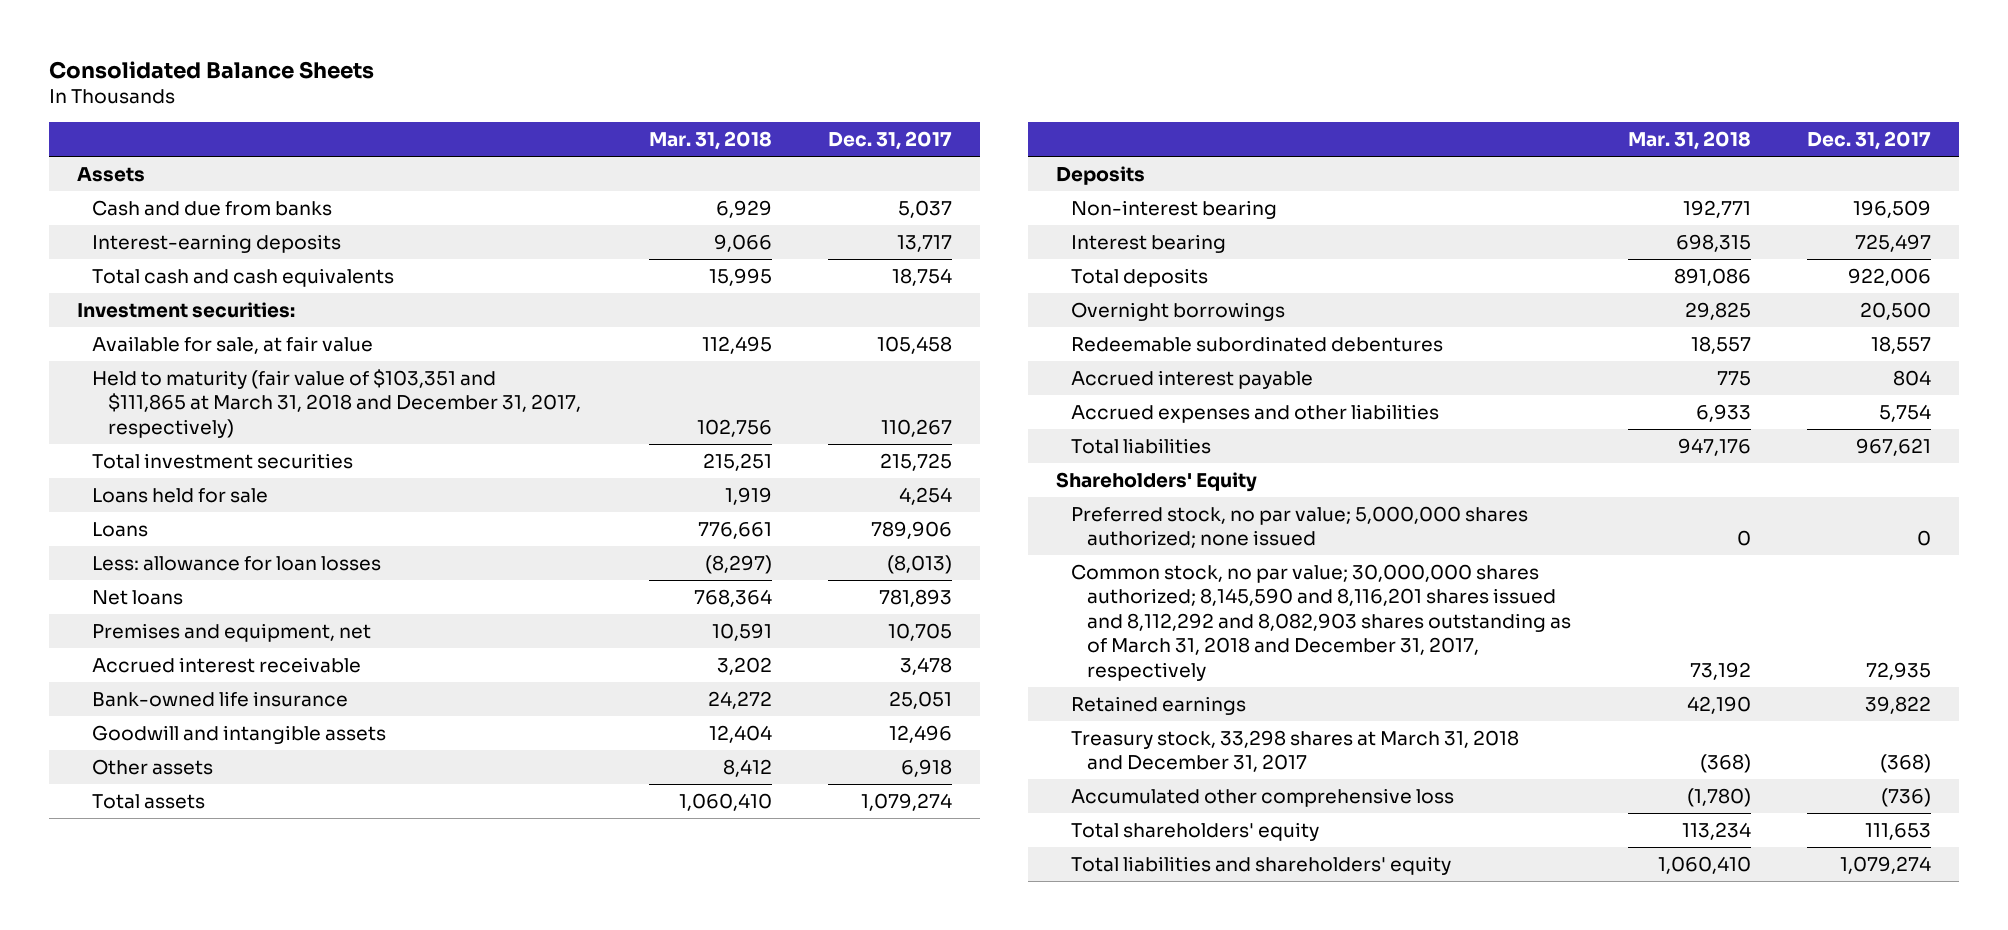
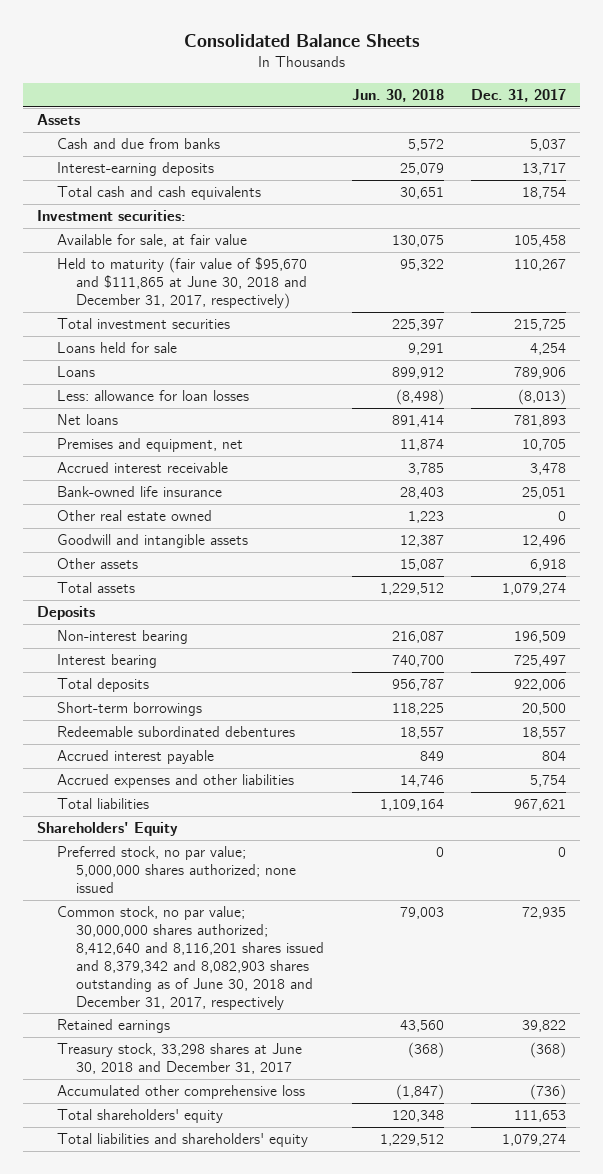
- | Mar. 31, 2018 | Dec. 31, 2017
+ | Jun. 30, 2018 | Dec. 31, 2017
- Held to maturity (fair value of $103,351 and $111,865 at March 31, 2018 and December 31, 2017, respectively) | 102,756 | 110,267
+ Held to maturity (fair value of $95,670 and $111,865 at June 30, 2018 and December 31, 2017, respectively) | 95,322 | 110,267
+ Other real estate owned | 1,223 | 0
- Overnight borrowings | 29,825 | 20,500
+ Short-term borrowings | 118,225 | 20,500
- Common stock, no par value; 30,000,000 shares authorized; 8,145,590 and 8,116,201 shares issued and 8,112,292 and 8,082,903 shares outstanding as of March 31, 2018 and December 31, 2017, respectively | 73,192 | 72,935
+ Common stock, no par value; 30,000,000 shares authorized; 8,412,640 and 8,116,201 shares issued and 8,379,342 and 8,082,903 shares outstanding as of June 30, 2018 and December 31, 2017, respectively | 79,003 | 72,935
- Treasury stock, 33,298 shares at March 31, 2018 and December 31, 2017 | (368) | (368)
+ Treasury stock, 33,298 shares at June 30, 2018 and December 31, 2017 | (368) | (368)

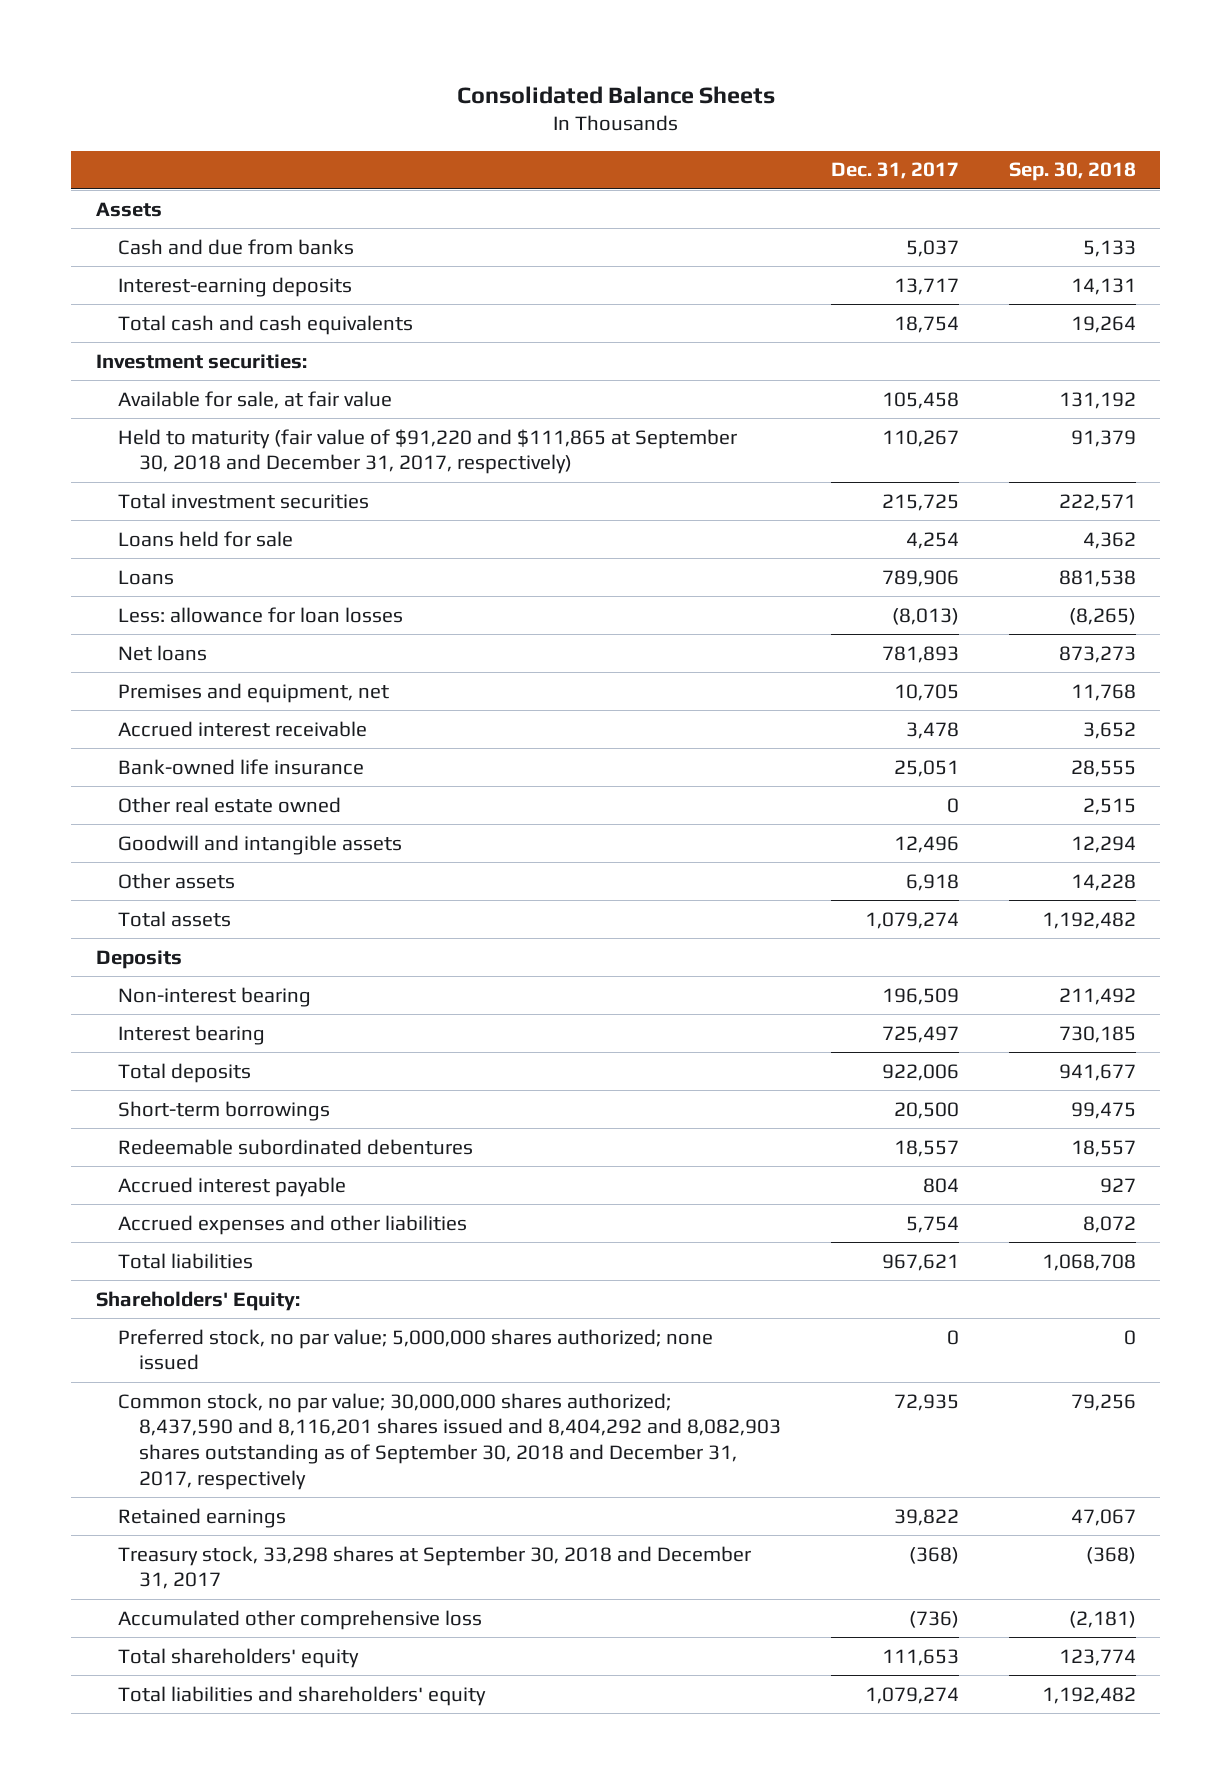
- | Jun. 30, 2018 | Dec. 31, 2017
+ | Dec. 31, 2017 | Sep. 30, 2018
- Held to maturity (fair value of $95,670 and $111,865 at June 30, 2018 and December 31, 2017, respectively) | 95,322 | 110,267
+ Held to maturity (fair value of $91,220 and $111,865 at September 30, 2018 and December 31, 2017, respectively) | 110,267 | 91,379
- Shareholders' Equity
+ Shareholders' Equity:
- Common stock, no par value; 30,000,000 shares authorized; 8,412,640 and 8,116,201 shares issued and 8,379,342 and 8,082,903 shares outstanding as of June 30, 2018 and December 31, 2017, respectively | 79,003 | 72,935
+ Common stock, no par value; 30,000,000 shares authorized; 8,437,590 and 8,116,201 shares issued and 8,404,292 and 8,082,903 shares outstanding as of September 30, 2018 and December 31, 2017, respectively | 72,935 | 79,256
- Treasury stock, 33,298 shares at June 30, 2018 and December 31, 2017 | (368) | (368)
+ Treasury stock, 33,298 shares at September 30, 2018 and December 31, 2017 | (368) | (368)

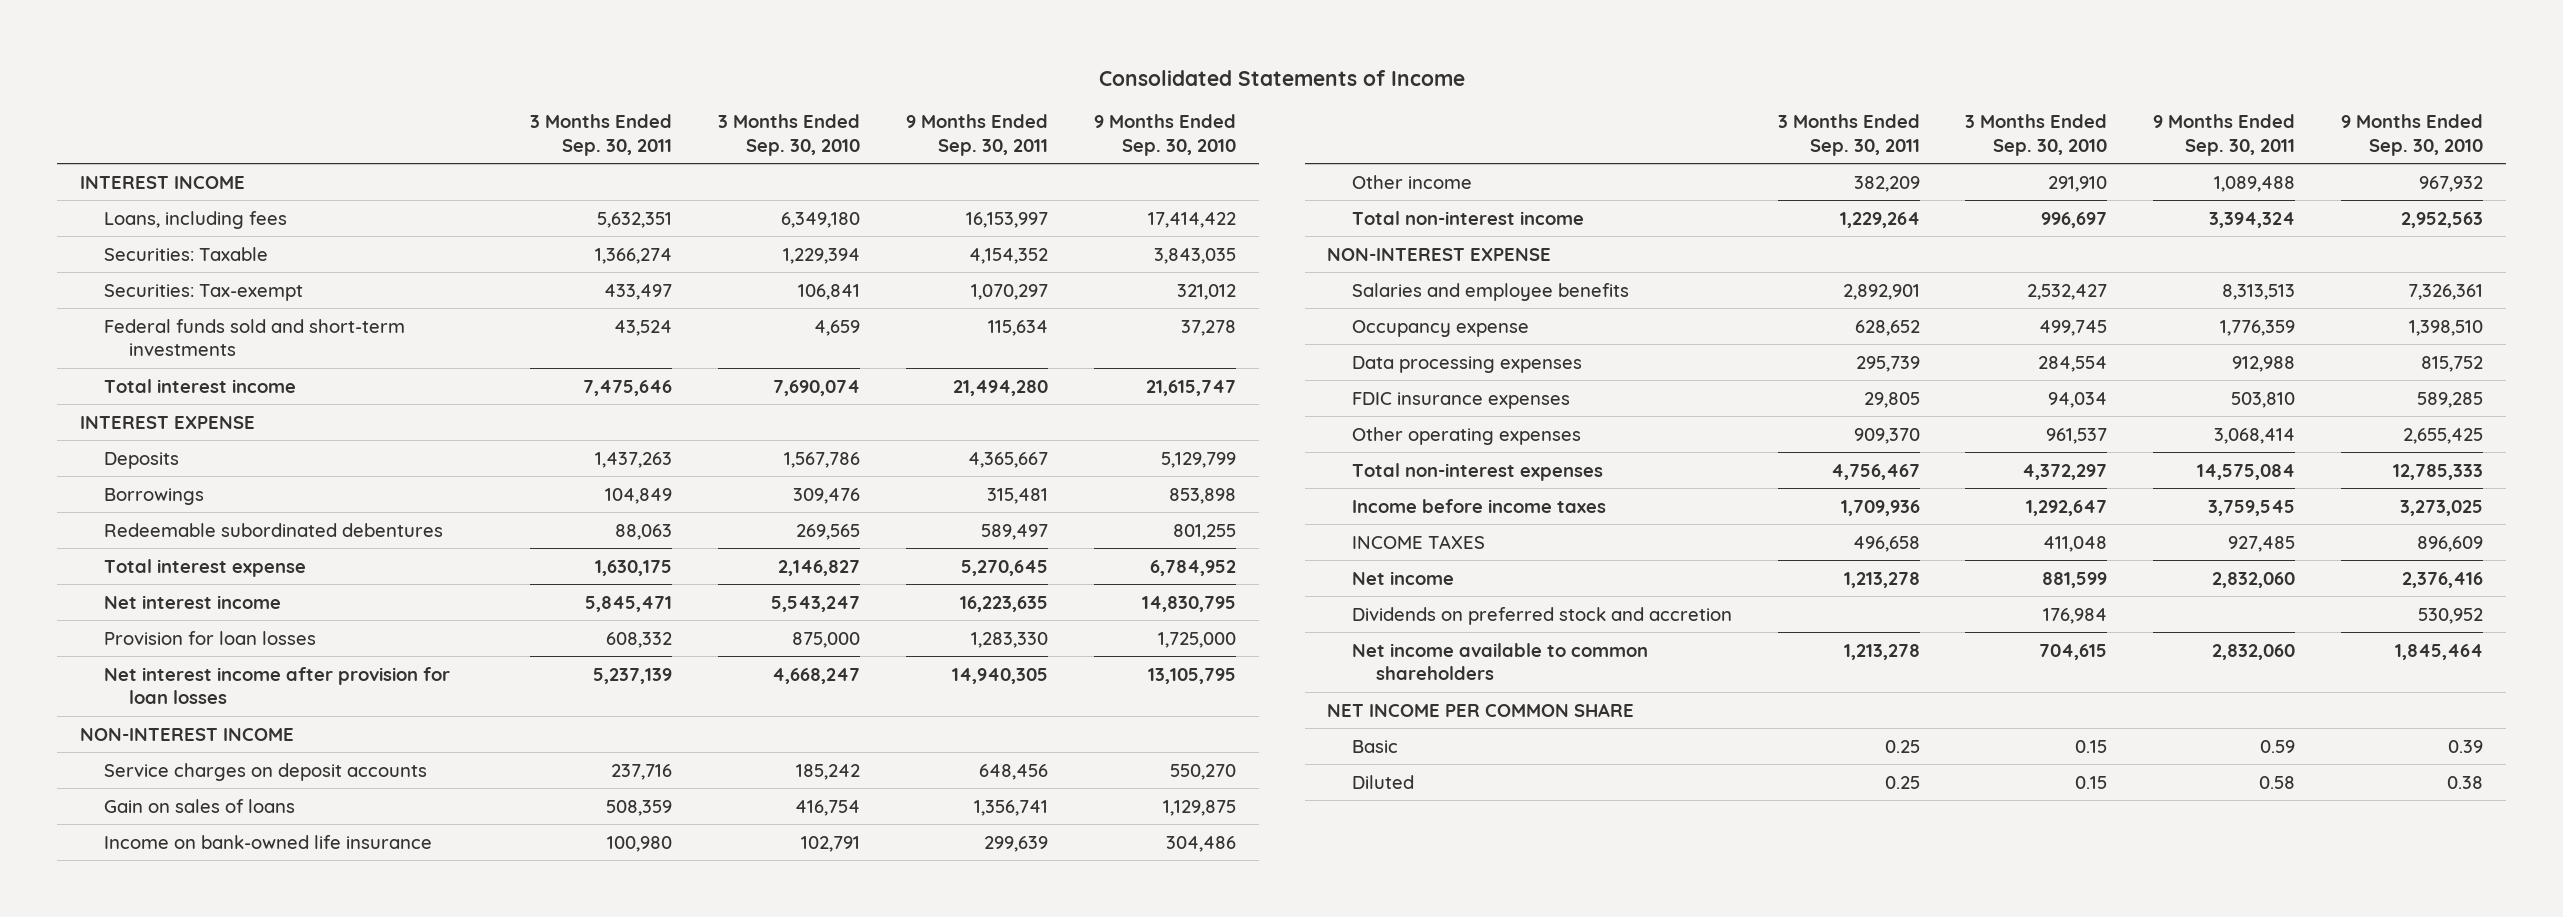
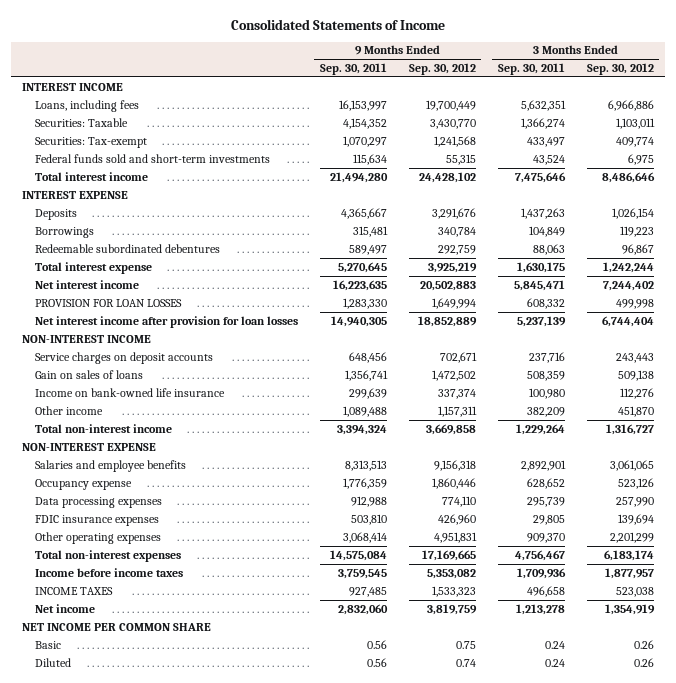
- | 3 Months Ended Sep. 30, 2011 | 3 Months Ended Sep. 30, 2010 | 9 Months Ended Sep. 30, 2011 | 9 Months Ended Sep. 30, 2010
+ | 9 Months Ended Sep. 30, 2011 | 9 Months Ended Sep. 30, 2012 | 3 Months Ended Sep. 30, 2011 | 3 Months Ended Sep. 30, 2012
- Provision for loan losses | 608,332 | 875,000 | 1,283,330 | 1,725,000
+ PROVISION FOR LOAN LOSSES | 1,283,330 | 1,649,994 | 608,332 | 499,998
- Dividends on preferred stock and accretion | | 176,984 | | 530,952
- Net income available to common shareholders | 1,213,278 | 704,615 | 2,832,060 | 1,845,464
- Basic | 0.25 | 0.15 | 0.59 | 0.39
- Diluted | 0.25 | 0.15 | 0.58 | 0.38
+ Basic | 0.56 | 0.75 | 0.24 | 0.26
+ Diluted | 0.56 | 0.74 | 0.24 | 0.26

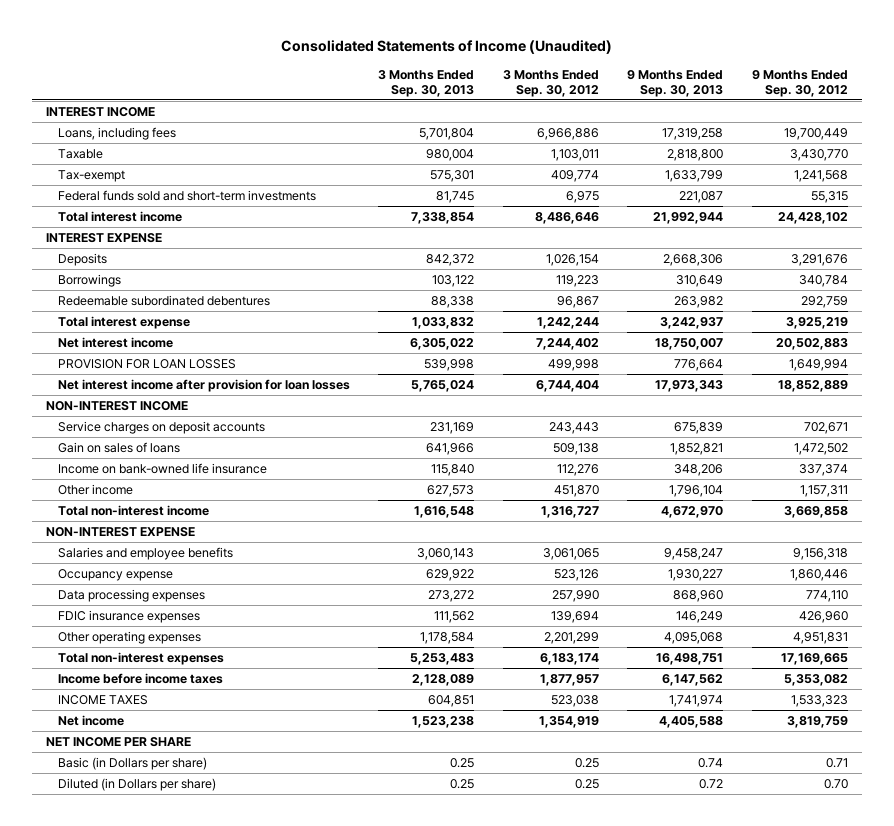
- Consolidated Statements of Income
+ Consolidated Statements of Income (Unaudited)
- | 9 Months Ended Sep. 30, 2011 | 9 Months Ended Sep. 30, 2012 | 3 Months Ended Sep. 30, 2011 | 3 Months Ended Sep. 30, 2012
+ | 3 Months Ended Sep. 30, 2013 | 3 Months Ended Sep. 30, 2012 | 9 Months Ended Sep. 30, 2013 | 9 Months Ended Sep. 30, 2012
- Securities: Taxable | 4,154,352 | 3,430,770 | 1,366,274 | 1,103,011
- Securities: Tax-exempt | 1,070,297 | 1,241,568 | 433,497 | 409,774
+ Taxable | 980,004 | 1,103,011 | 2,818,800 | 3,430,770
+ Tax-exempt | 575,301 | 409,774 | 1,633,799 | 1,241,568
- NET INCOME PER COMMON SHARE
- Basic | 0.56 | 0.75 | 0.24 | 0.26
- Diluted | 0.56 | 0.74 | 0.24 | 0.26
+ NET INCOME PER SHARE
+ Basic (in Dollars per share) | 0.25 | 0.25 | 0.74 | 0.71
+ Diluted (in Dollars per share) | 0.25 | 0.25 | 0.72 | 0.70

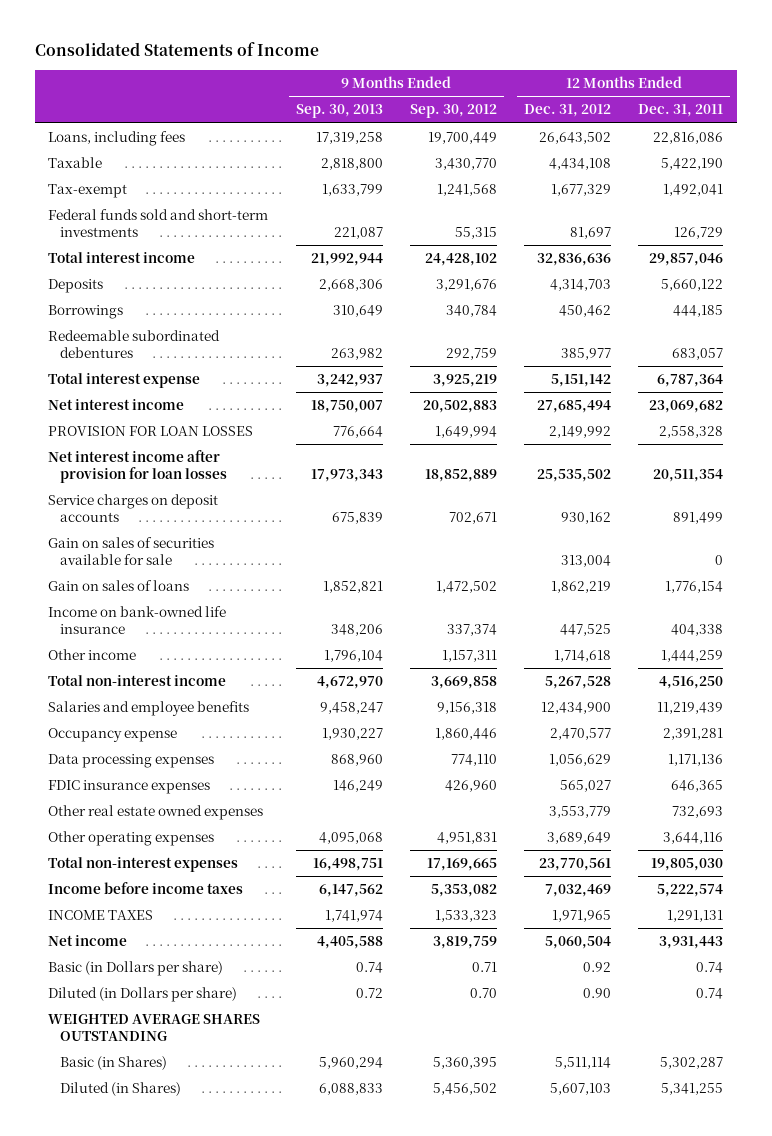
- Consolidated Statements of Income (Unaudited)
+ Consolidated Statements of Income
- | 3 Months Ended Sep. 30, 2013 | 3 Months Ended Sep. 30, 2012 | 9 Months Ended Sep. 30, 2013 | 9 Months Ended Sep. 30, 2012
+ | 9 Months Ended Sep. 30, 2013 | 9 Months Ended Sep. 30, 2012 | 12 Months Ended Dec. 31, 2012 | 12 Months Ended Dec. 31, 2011
- INTEREST INCOME
- INTEREST EXPENSE
- NON-INTEREST INCOME
+ Gain on sales of securities available for sale | | | 313,004 | 0
- NON-INTEREST EXPENSE
+ Other real estate owned expenses | | | 3,553,779 | 732,693
- NET INCOME PER SHARE
+ WEIGHTED AVERAGE SHARES OUTSTANDING
+ Basic (in Shares) | 5,960,294 | 5,360,395 | 5,511,114 | 5,302,287
+ Diluted (in Shares) | 6,088,833 | 5,456,502 | 5,607,103 | 5,341,255

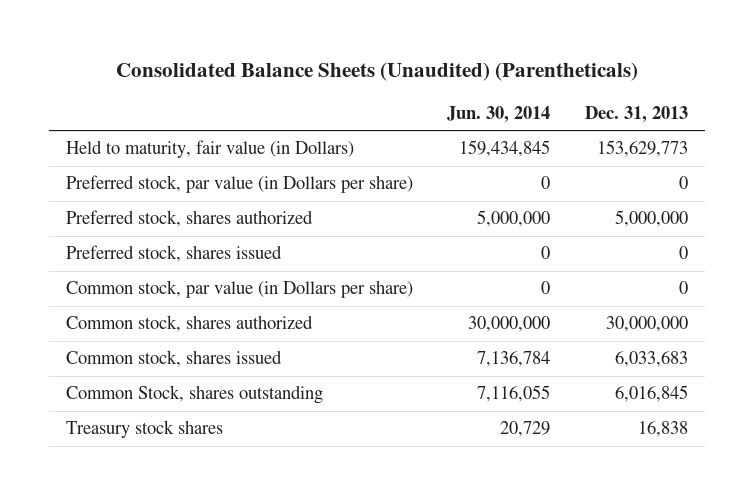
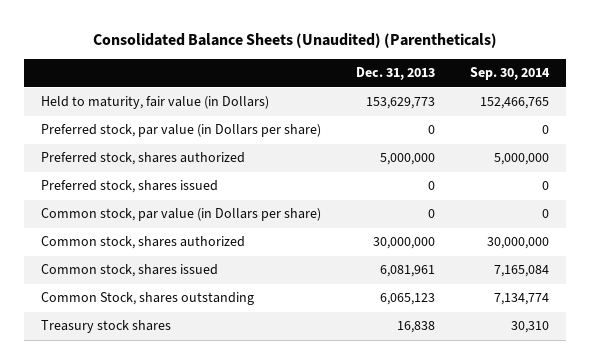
- | Jun. 30, 2014 | Dec. 31, 2013
+ | Dec. 31, 2013 | Sep. 30, 2014
- Common stock, shares issued | 7,136,784 | 6,033,683
- Common Stock, shares outstanding | 7,116,055 | 6,016,845
+ Common stock, shares issued | 6,081,961 | 7,165,084
+ Common Stock, shares outstanding | 6,065,123 | 7,134,774

